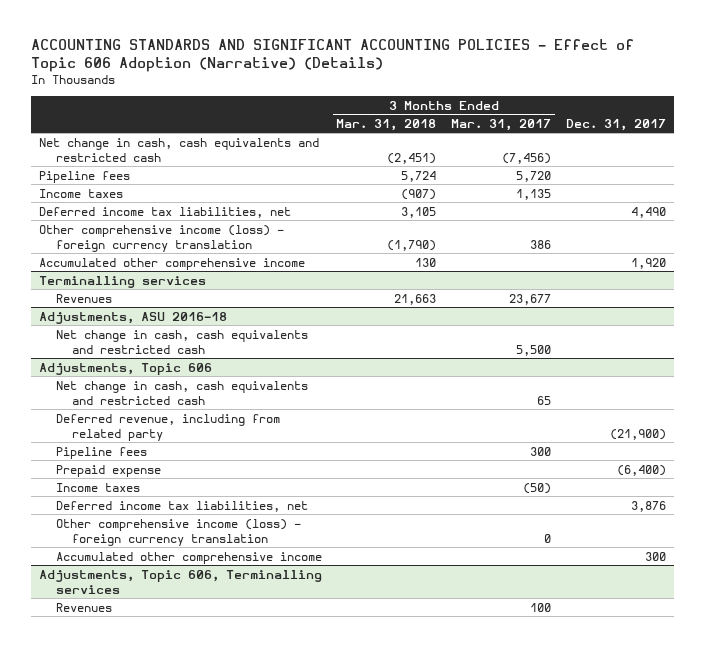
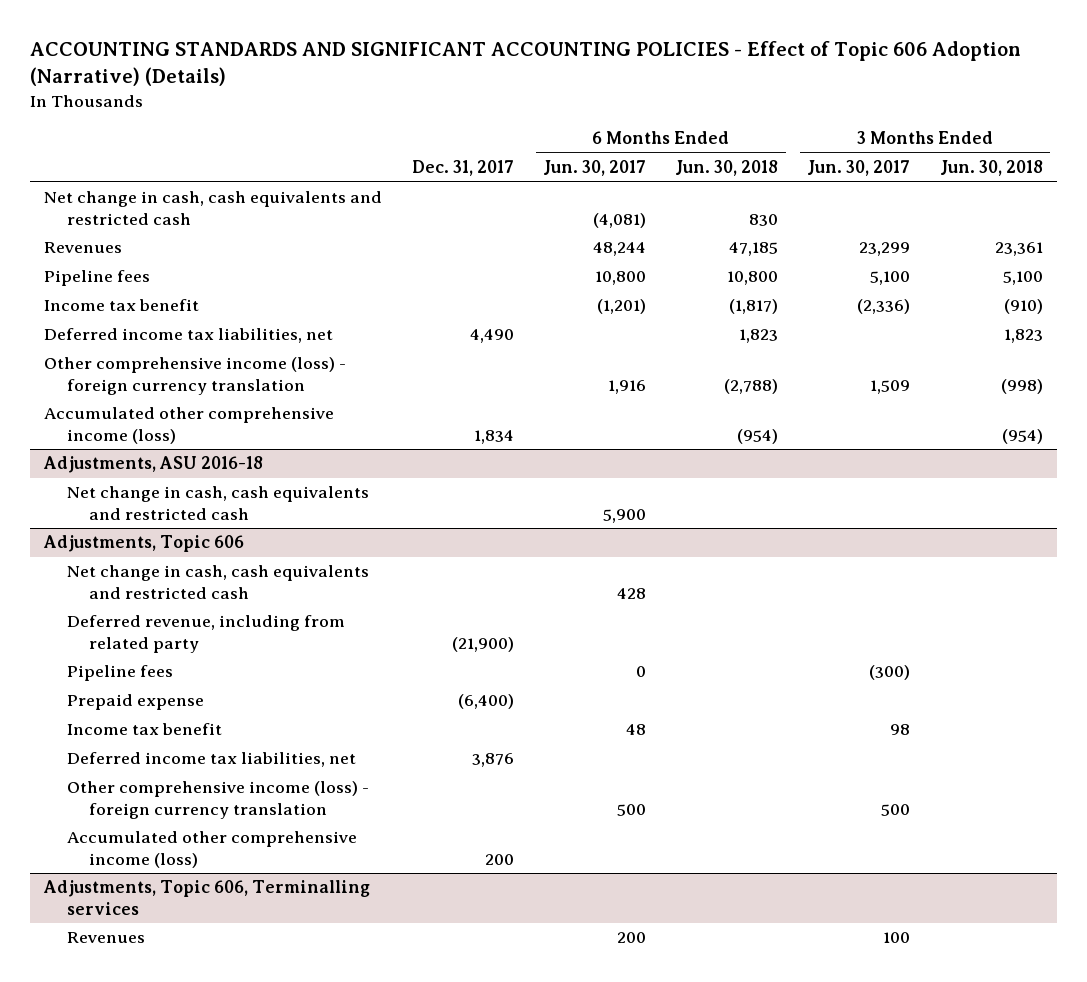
- | 3 Months Ended Mar. 31, 2018 | 3 Months Ended Mar. 31, 2017 | Dec. 31, 2017
+ | Dec. 31, 2017 | 6 Months Ended Jun. 30, 2017 | 6 Months Ended Jun. 30, 2018 | 3 Months Ended Jun. 30, 2017 | 3 Months Ended Jun. 30, 2018
+ Revenues | | 48,244 | 47,185 | 23,299 | 23,361
- Income taxes | (907) | 1,135 |
+ Income tax benefit | | (1,201) | (1,817) | (2,336) | (910)
- Accumulated other comprehensive income | 130 | | 1,920
- Terminalling services
- Revenues | 21,663 | 23,677 |
+ Accumulated other comprehensive income (loss) | 1,834 | | (954) | | (954)
@ Adjustments, Topic 606
- Income taxes | | (50) |
+ Income tax benefit | | 48 | | 98 |
- Accumulated other comprehensive income | | | 300
+ Accumulated other comprehensive income (loss) | 200 | | | |

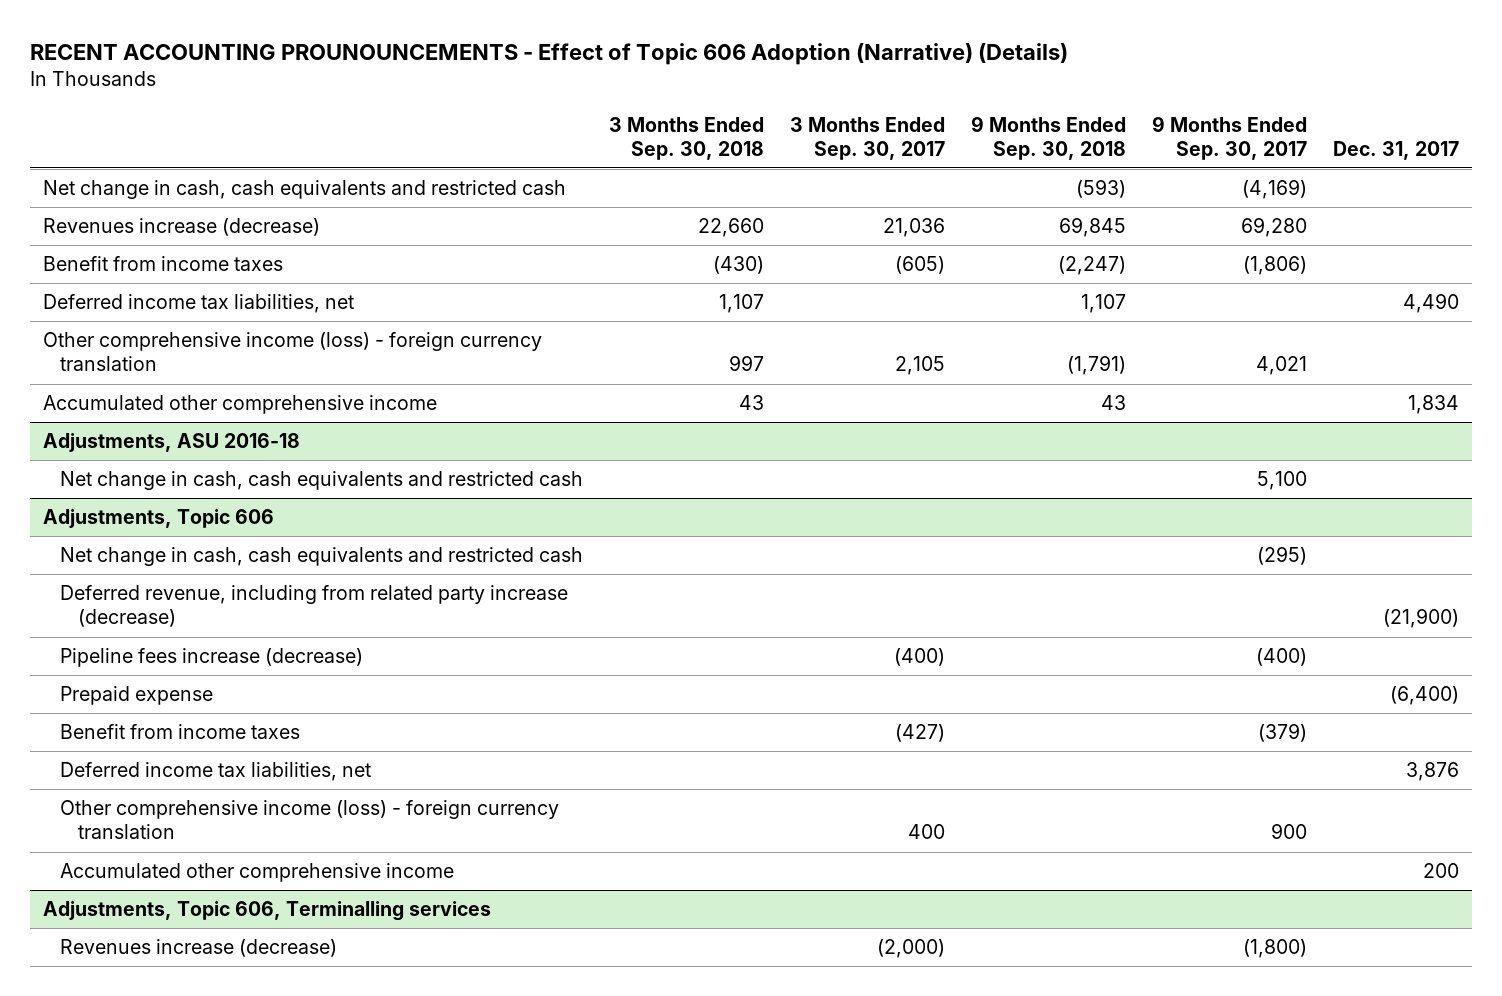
- ACCOUNTING STANDARDS AND SIGNIFICANT ACCOUNTING POLICIES - Effect of Topic 606 Adoption (Narrative) (Details)
+ RECENT ACCOUNTING PROUNOUNCEMENTS - Effect of Topic 606 Adoption (Narrative) (Details)
- | Dec. 31, 2017 | 6 Months Ended Jun. 30, 2017 | 6 Months Ended Jun. 30, 2018 | 3 Months Ended Jun. 30, 2017 | 3 Months Ended Jun. 30, 2018
+ | 3 Months Ended Sep. 30, 2018 | 3 Months Ended Sep. 30, 2017 | 9 Months Ended Sep. 30, 2018 | 9 Months Ended Sep. 30, 2017 | Dec. 31, 2017
- Revenues | | 48,244 | 47,185 | 23,299 | 23,361
- Pipeline fees | | 10,800 | 10,800 | 5,100 | 5,100
- Income tax benefit | | (1,201) | (1,817) | (2,336) | (910)
+ Revenues increase (decrease) | 22,660 | 21,036 | 69,845 | 69,280 |
+ Benefit from income taxes | (430) | (605) | (2,247) | (1,806) |
- Accumulated other comprehensive income (loss) | 1,834 | | (954) | | (954)
+ Accumulated other comprehensive income | 43 | | 43 | | 1,834
@ Adjustments, Topic 606
- Deferred revenue, including from related party | (21,900) | | | |
- Pipeline fees | | 0 | | (300) |
+ Deferred revenue, including from related party increase (decrease) | | | | | (21,900)
+ Pipeline fees increase (decrease) | | (400) | | (400) |
- Income tax benefit | | 48 | | 98 |
+ Benefit from income taxes | | (427) | | (379) |
- Accumulated other comprehensive income (loss) | 200 | | | |
+ Accumulated other comprehensive income | | | | | 200
@ Adjustments, Topic 606, Terminalling services
- Revenues | | 200 | | 100 |
+ Revenues increase (decrease) | | (2,000) | | (1,800) |

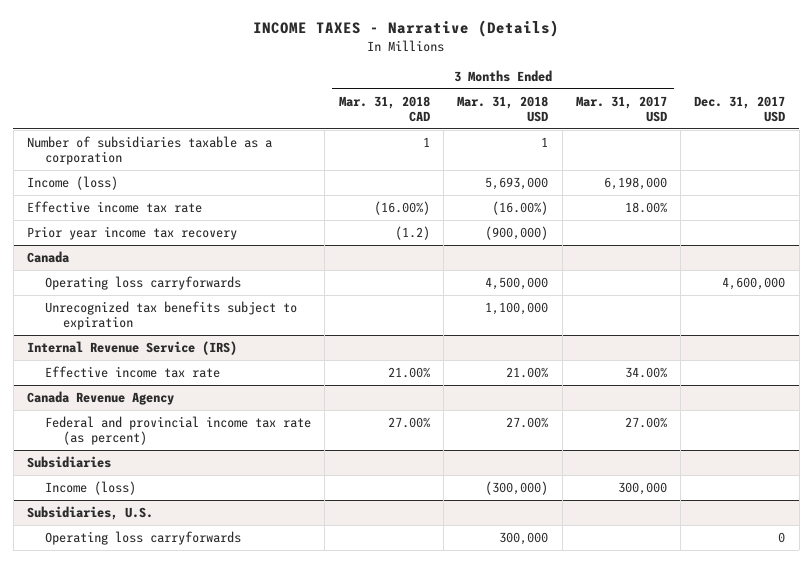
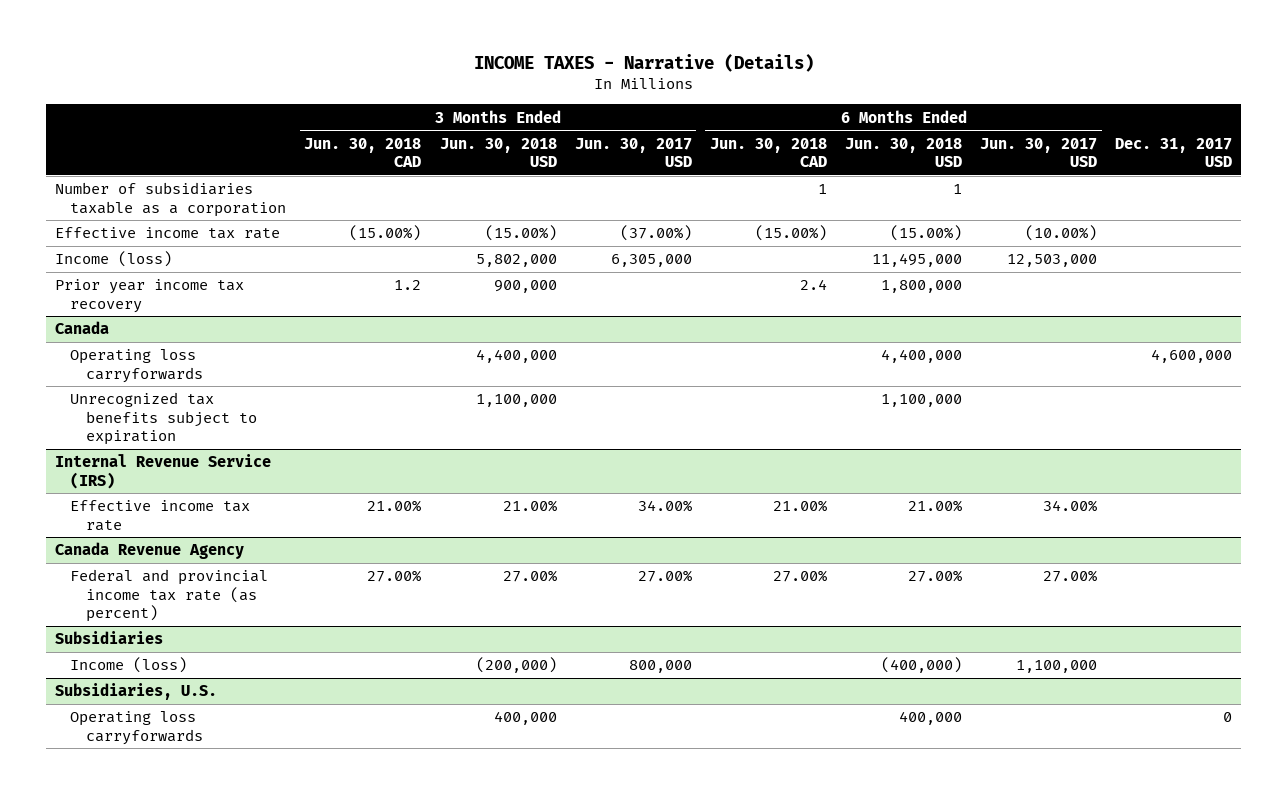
- | 3 Months Ended Mar. 31, 2018 CAD | 3 Months Ended Mar. 31, 2018 USD | 3 Months Ended Mar. 31, 2017 USD | Dec. 31, 2017 USD
+ | 3 Months Ended Jun. 30, 2018 CAD | 3 Months Ended Jun. 30, 2018 USD | 3 Months Ended Jun. 30, 2017 USD | 6 Months Ended Jun. 30, 2018 CAD | 6 Months Ended Jun. 30, 2018 USD | 6 Months Ended Jun. 30, 2017 USD | Dec. 31, 2017 USD
moved down: Income (loss) | | 5,802,000 | 6,305,000 | | 11,495,000 | 12,503,000 |

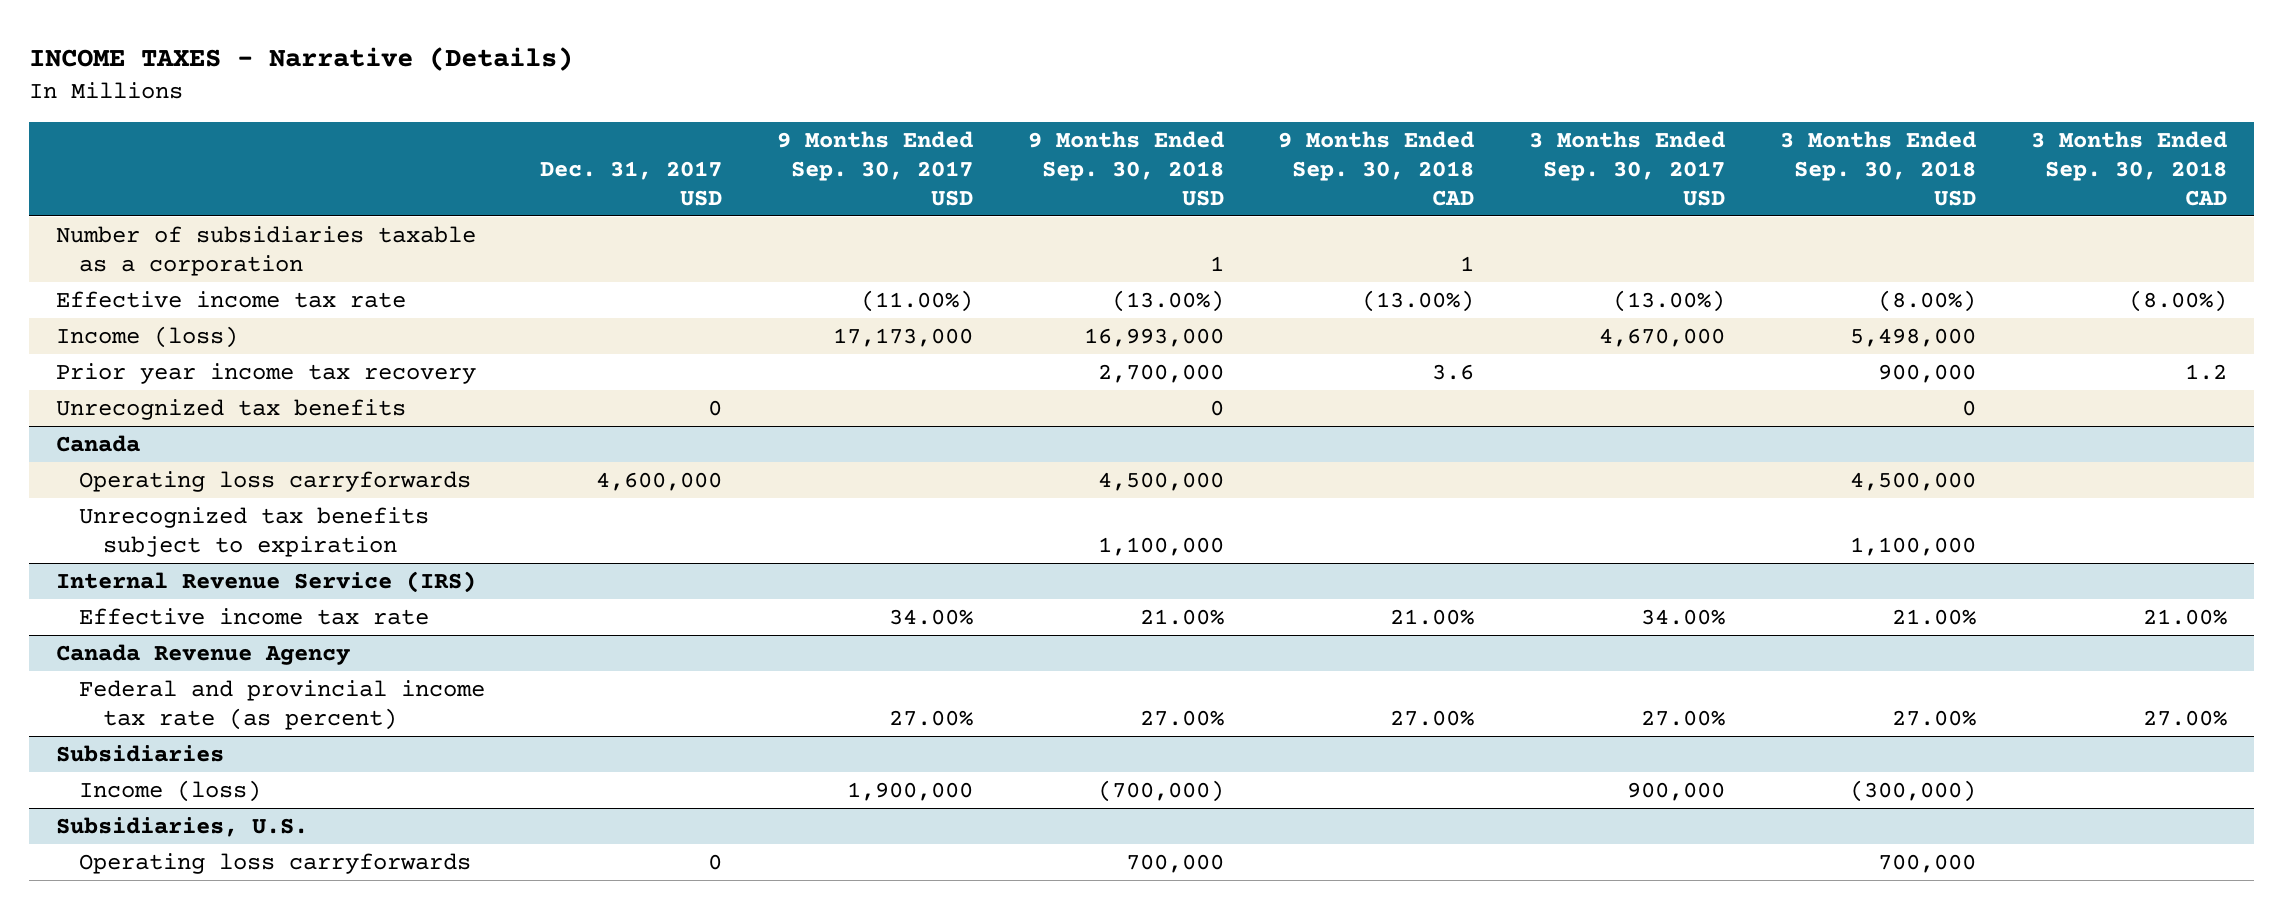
- | 3 Months Ended Jun. 30, 2018 CAD | 3 Months Ended Jun. 30, 2018 USD | 3 Months Ended Jun. 30, 2017 USD | 6 Months Ended Jun. 30, 2018 CAD | 6 Months Ended Jun. 30, 2018 USD | 6 Months Ended Jun. 30, 2017 USD | Dec. 31, 2017 USD
+ | Dec. 31, 2017 USD | 9 Months Ended Sep. 30, 2017 USD | 9 Months Ended Sep. 30, 2018 USD | 9 Months Ended Sep. 30, 2018 CAD | 3 Months Ended Sep. 30, 2017 USD | 3 Months Ended Sep. 30, 2018 USD | 3 Months Ended Sep. 30, 2018 CAD
+ Unrecognized tax benefits | 0 | | 0 | | | 0 |

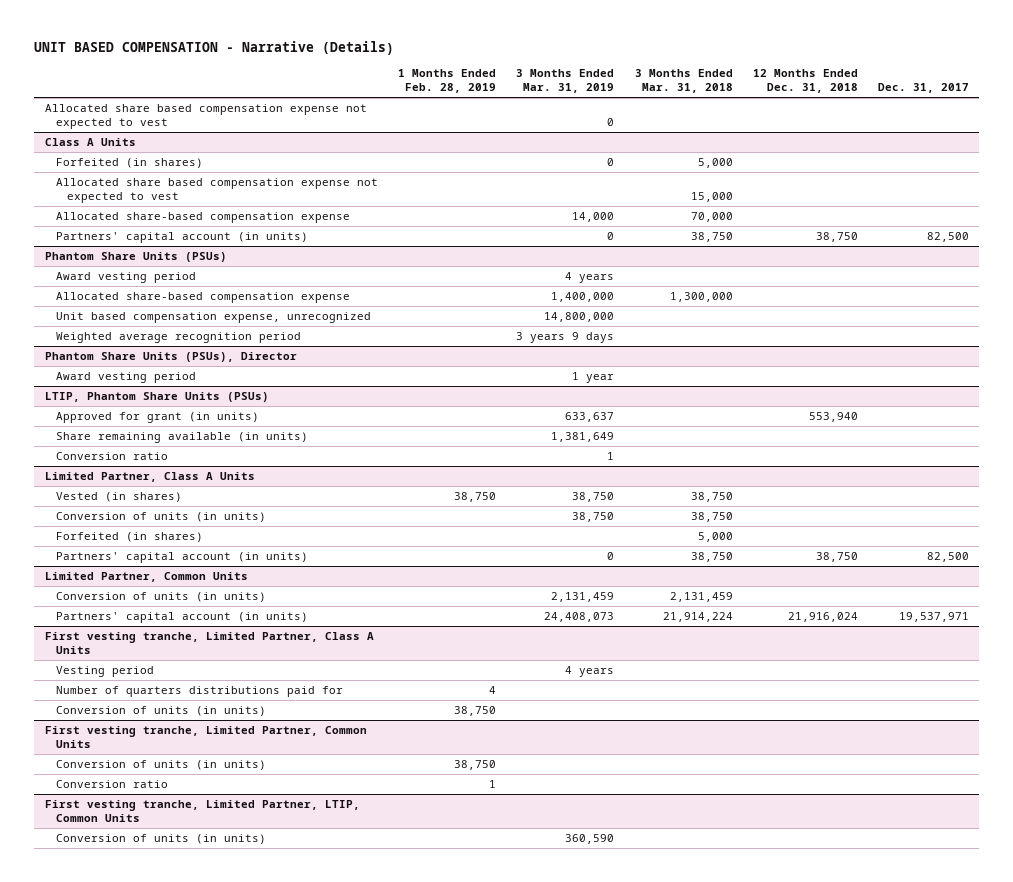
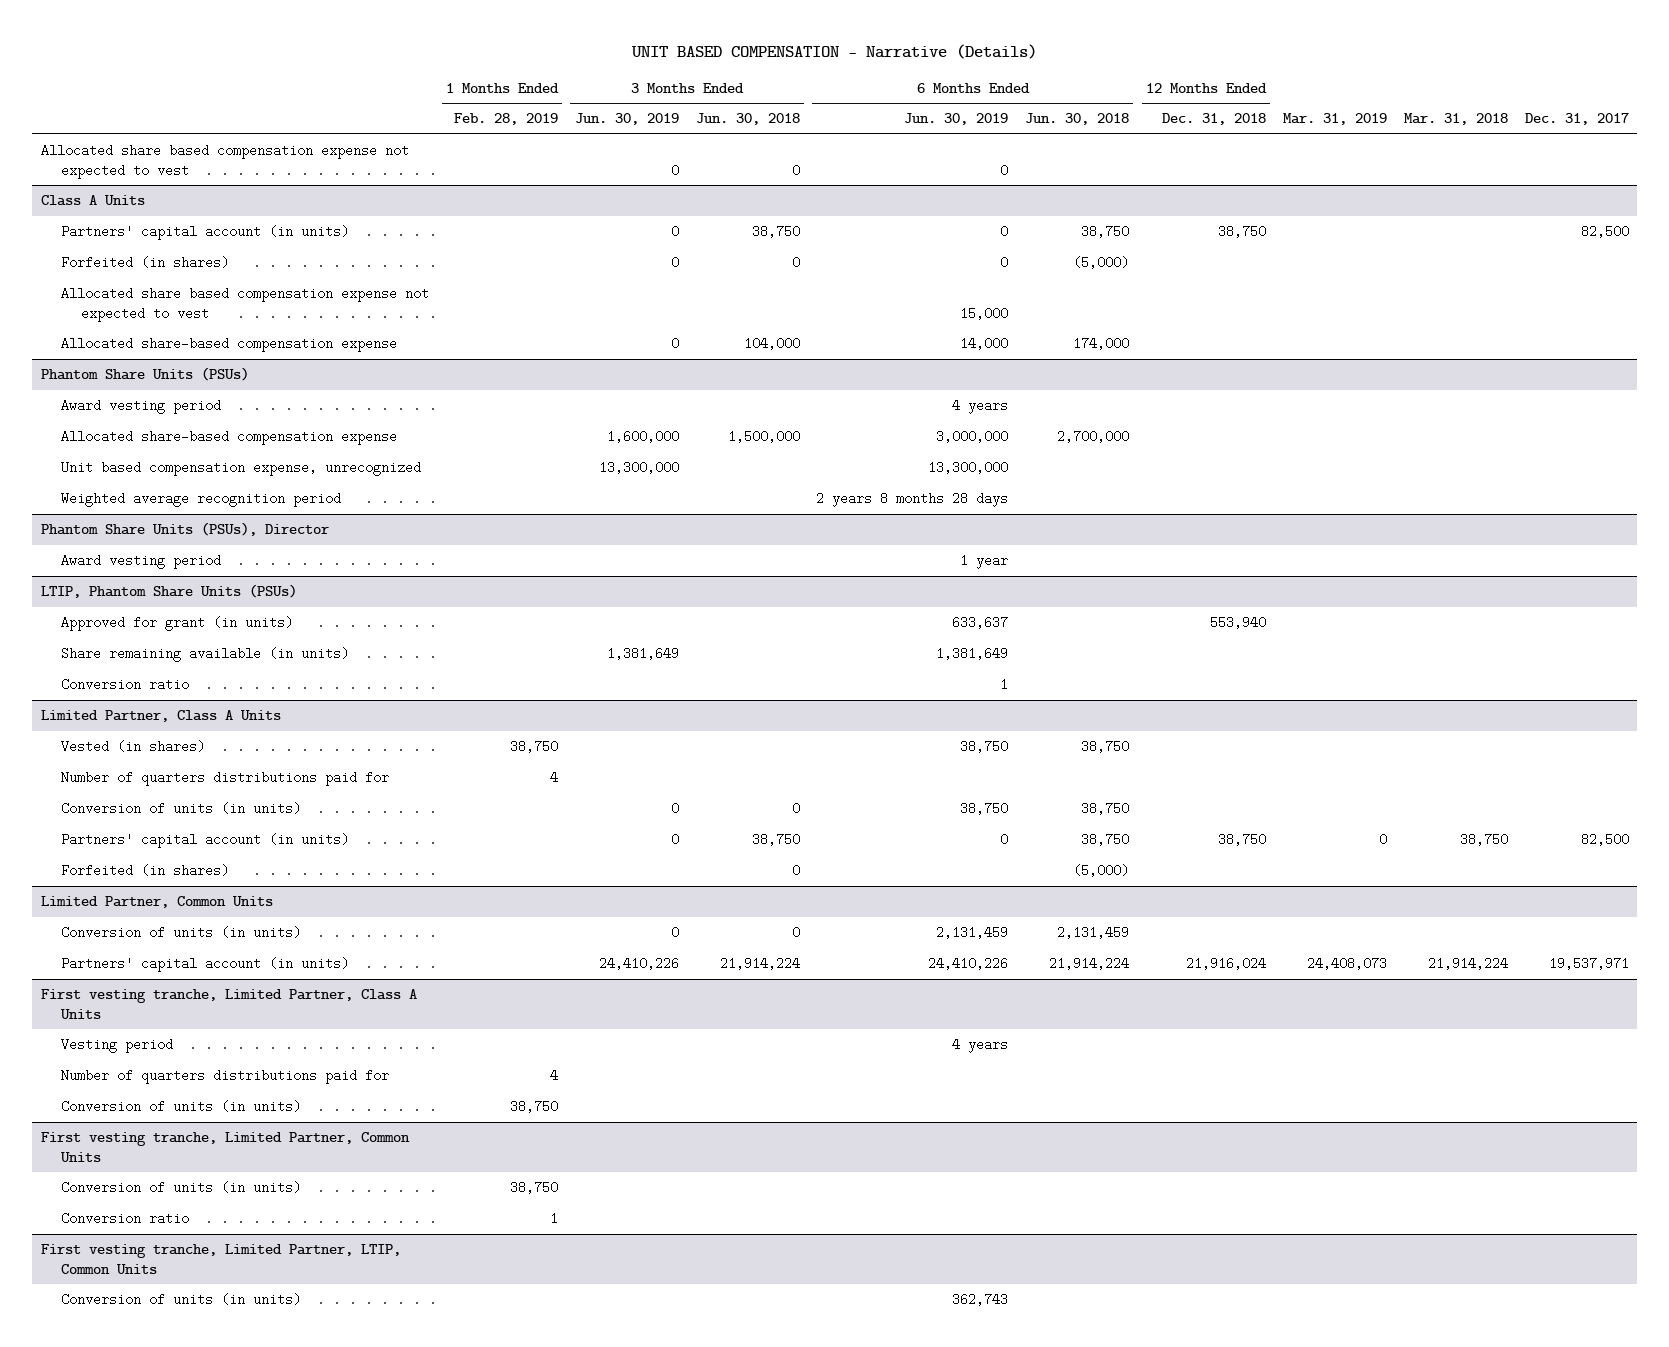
- | 1 Months Ended Feb. 28, 2019 | 3 Months Ended Mar. 31, 2019 | 3 Months Ended Mar. 31, 2018 | 12 Months Ended Dec. 31, 2018 | Dec. 31, 2017
+ | 1 Months Ended Feb. 28, 2019 | 3 Months Ended Jun. 30, 2019 | 3 Months Ended Jun. 30, 2018 | 6 Months Ended Jun. 30, 2019 | 6 Months Ended Jun. 30, 2018 | 12 Months Ended Dec. 31, 2018 | Mar. 31, 2019 | Mar. 31, 2018 | Dec. 31, 2017
@ Class A Units
moved up: Partners' capital account (in units) | | 0 | 38,750 | 0 | 38,750 | 38,750 | | | 82,500
@ Limited Partner, Class A Units
+ Number of quarters distributions paid for | 4 | | | | | | | |
moved down: Forfeited (in shares) | | | 0 | | (5,000) | | | |

